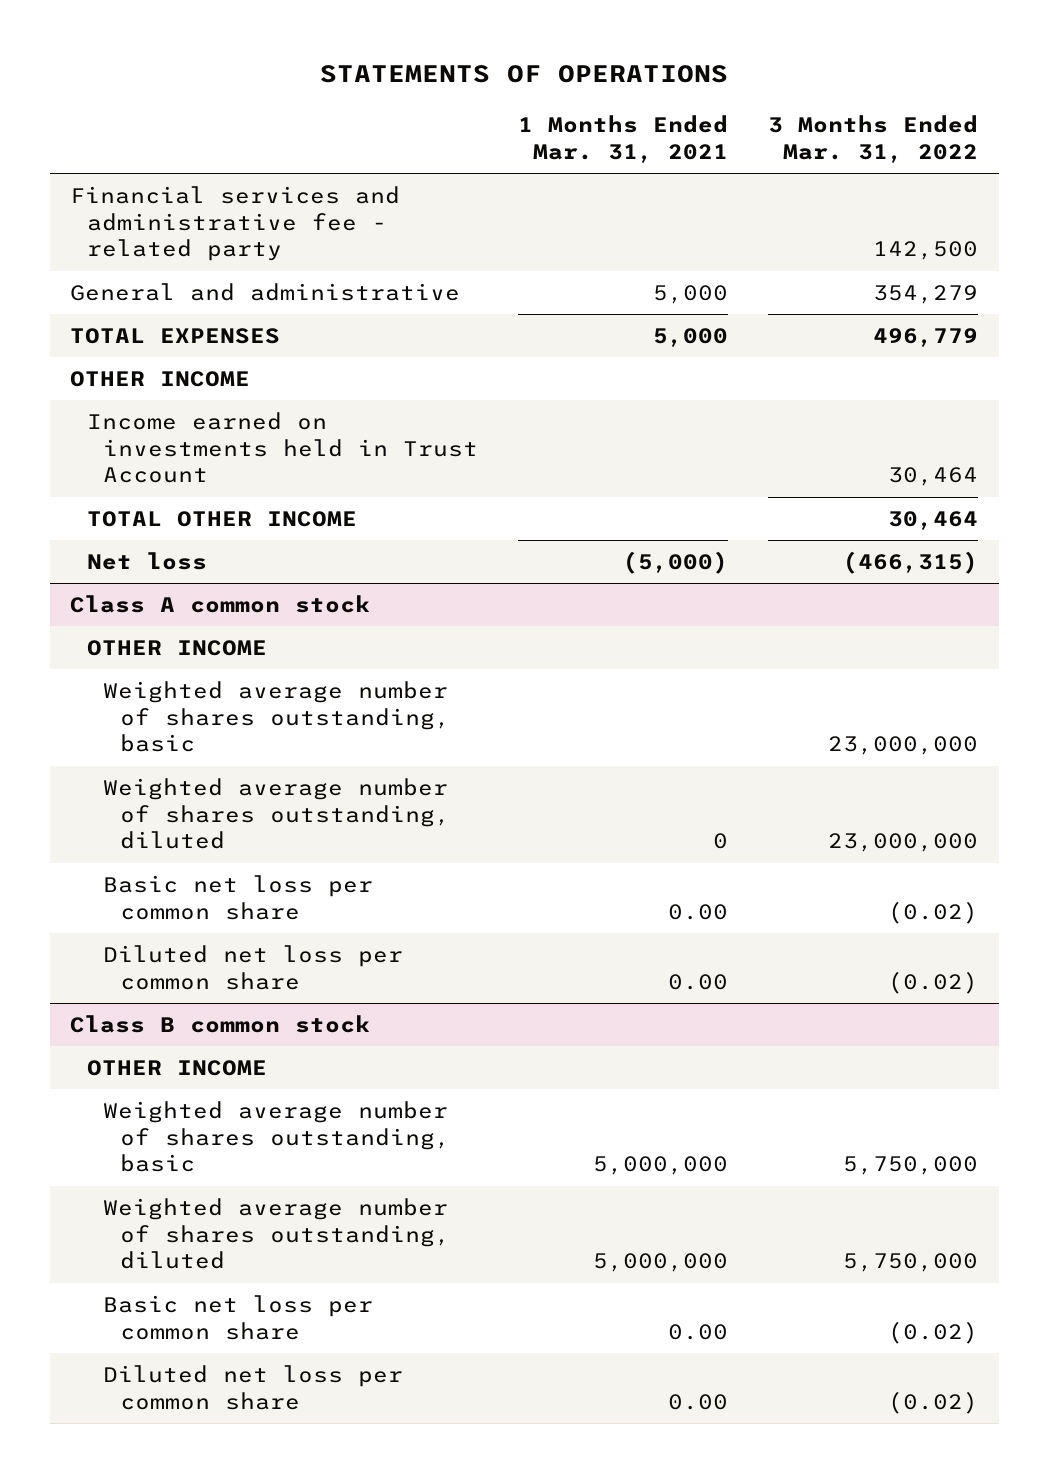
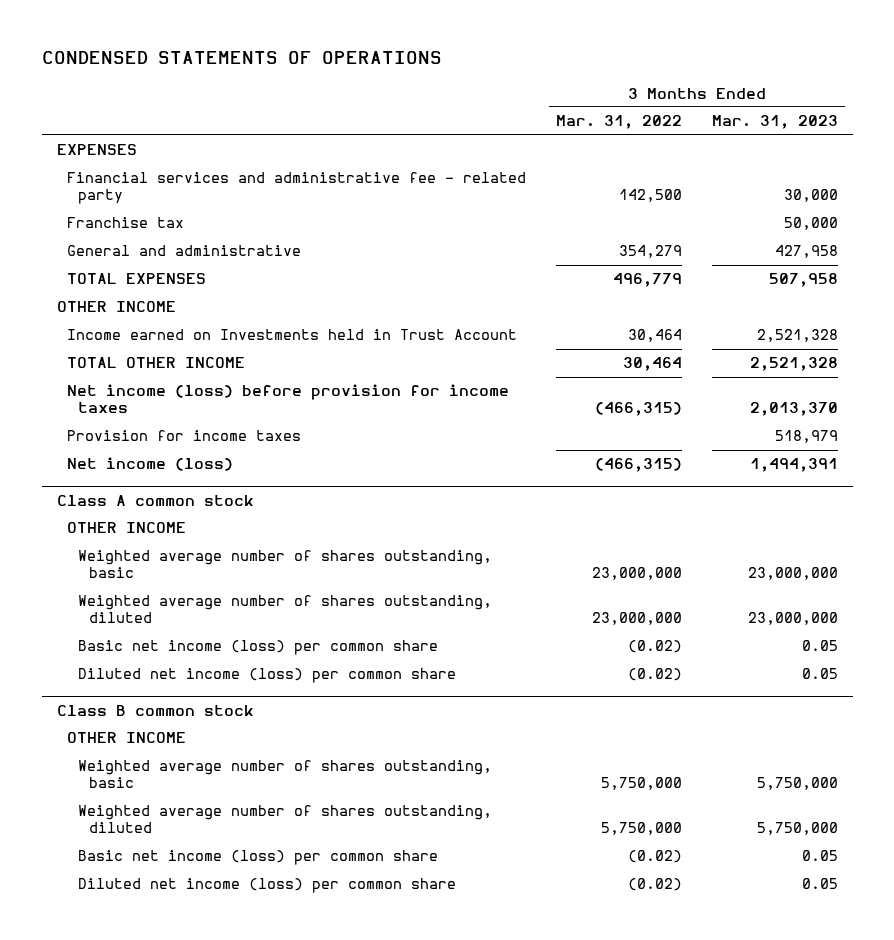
- STATEMENTS OF OPERATIONS
+ CONDENSED STATEMENTS OF OPERATIONS
- | 1 Months Ended Mar. 31, 2021 | 3 Months Ended Mar. 31, 2022
+ | 3 Months Ended Mar. 31, 2022 | 3 Months Ended Mar. 31, 2023
+ EXPENSES
+ Franchise tax | | 50,000
- Income earned on investments held in Trust Account | | 30,464
+ Income earned on Investments held in Trust Account | 30,464 | 2,521,328
- Net loss | (5,000) | (466,315)
+ Net income (loss) before provision for income taxes | (466,315) | 2,013,370
+ Provision for income taxes | | 518,979
+ Net income (loss) | (466,315) | 1,494,391
@ Class A common stock
- Basic net loss per common share | 0.00 | (0.02)
- Diluted net loss per common share | 0.00 | (0.02)
+ Basic net income (loss) per common share | (0.02) | 0.05
+ Diluted net income (loss) per common share | (0.02) | 0.05
@ Class B common stock
- Basic net loss per common share | 0.00 | (0.02)
- Diluted net loss per common share | 0.00 | (0.02)
+ Basic net income (loss) per common share | (0.02) | 0.05
+ Diluted net income (loss) per common share | (0.02) | 0.05

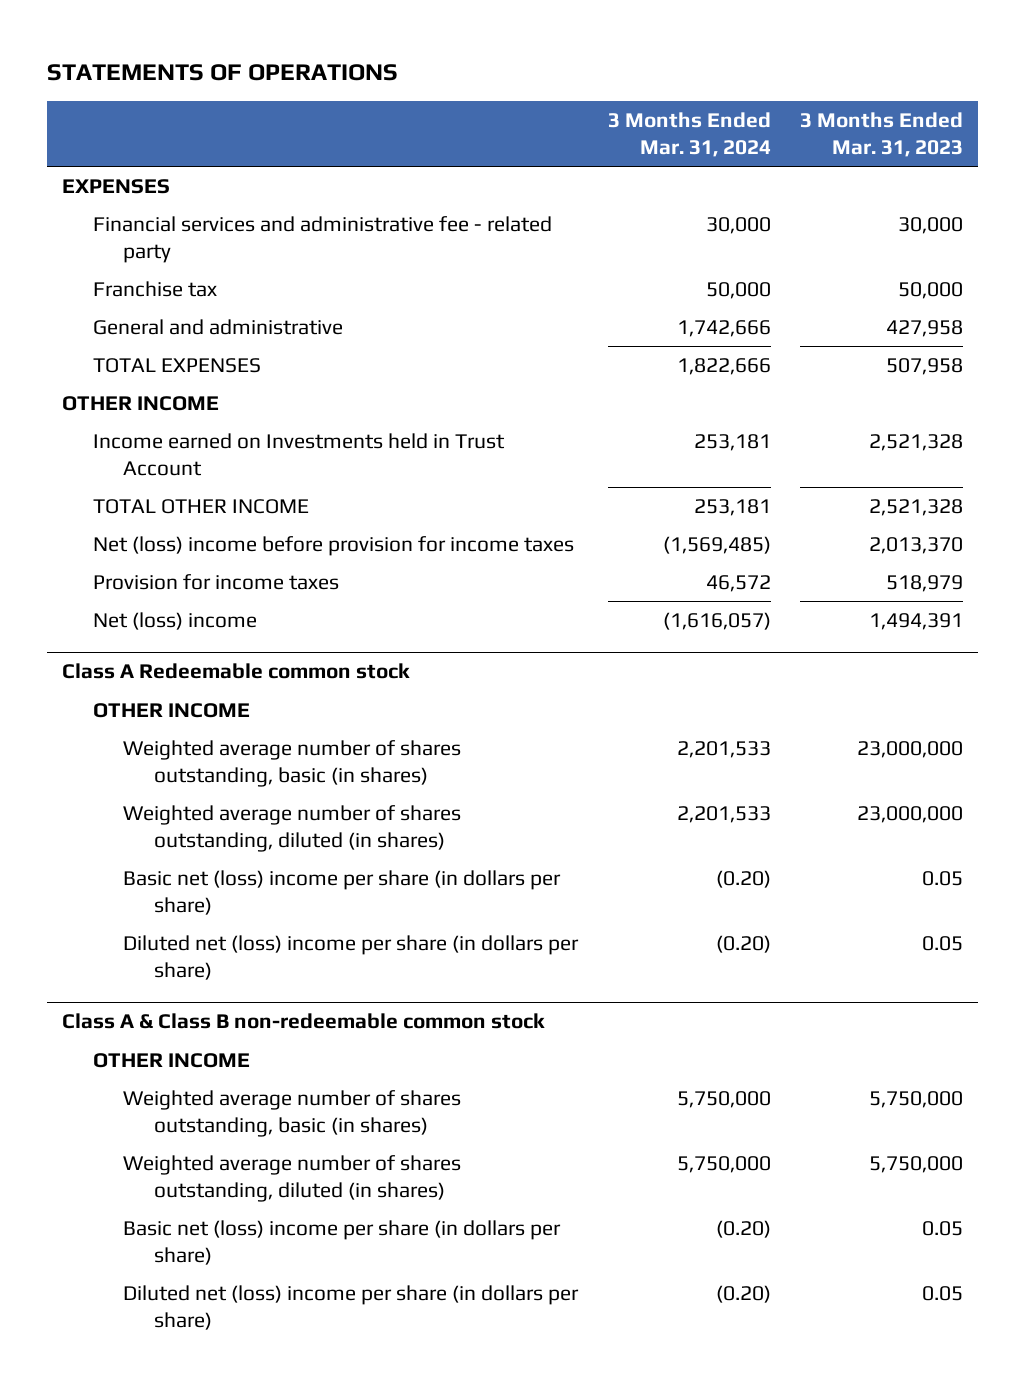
- CONDENSED STATEMENTS OF OPERATIONS
+ STATEMENTS OF OPERATIONS
- | 3 Months Ended Mar. 31, 2022 | 3 Months Ended Mar. 31, 2023
+ | 3 Months Ended Mar. 31, 2024 | 3 Months Ended Mar. 31, 2023
- Net income (loss) before provision for income taxes | (466,315) | 2,013,370
+ Net (loss) income before provision for income taxes | (1,569,485) | 2,013,370
- Net income (loss) | (466,315) | 1,494,391
- Class A common stock
+ Net (loss) income | (1,616,057) | 1,494,391
+ Class A Redeemable common stock
- Weighted average number of shares outstanding, basic | 23,000,000 | 23,000,000
- Weighted average number of shares outstanding, diluted | 23,000,000 | 23,000,000
- Basic net income (loss) per common share | (0.02) | 0.05
- Diluted net income (loss) per common share | (0.02) | 0.05
- Class B common stock
+ Weighted average number of shares outstanding, basic (in shares) | 2,201,533 | 23,000,000
+ Weighted average number of shares outstanding, diluted (in shares) | 2,201,533 | 23,000,000
+ Basic net (loss) income per share (in dollars per share) | (0.20) | 0.05
+ Diluted net (loss) income per share (in dollars per share) | (0.20) | 0.05
+ Class A & Class B non-redeemable common stock
- Weighted average number of shares outstanding, basic | 5,750,000 | 5,750,000
- Weighted average number of shares outstanding, diluted | 5,750,000 | 5,750,000
- Basic net income (loss) per common share | (0.02) | 0.05
- Diluted net income (loss) per common share | (0.02) | 0.05
+ Weighted average number of shares outstanding, basic (in shares) | 5,750,000 | 5,750,000
+ Weighted average number of shares outstanding, diluted (in shares) | 5,750,000 | 5,750,000
+ Basic net (loss) income per share (in dollars per share) | (0.20) | 0.05
+ Diluted net (loss) income per share (in dollars per share) | (0.20) | 0.05

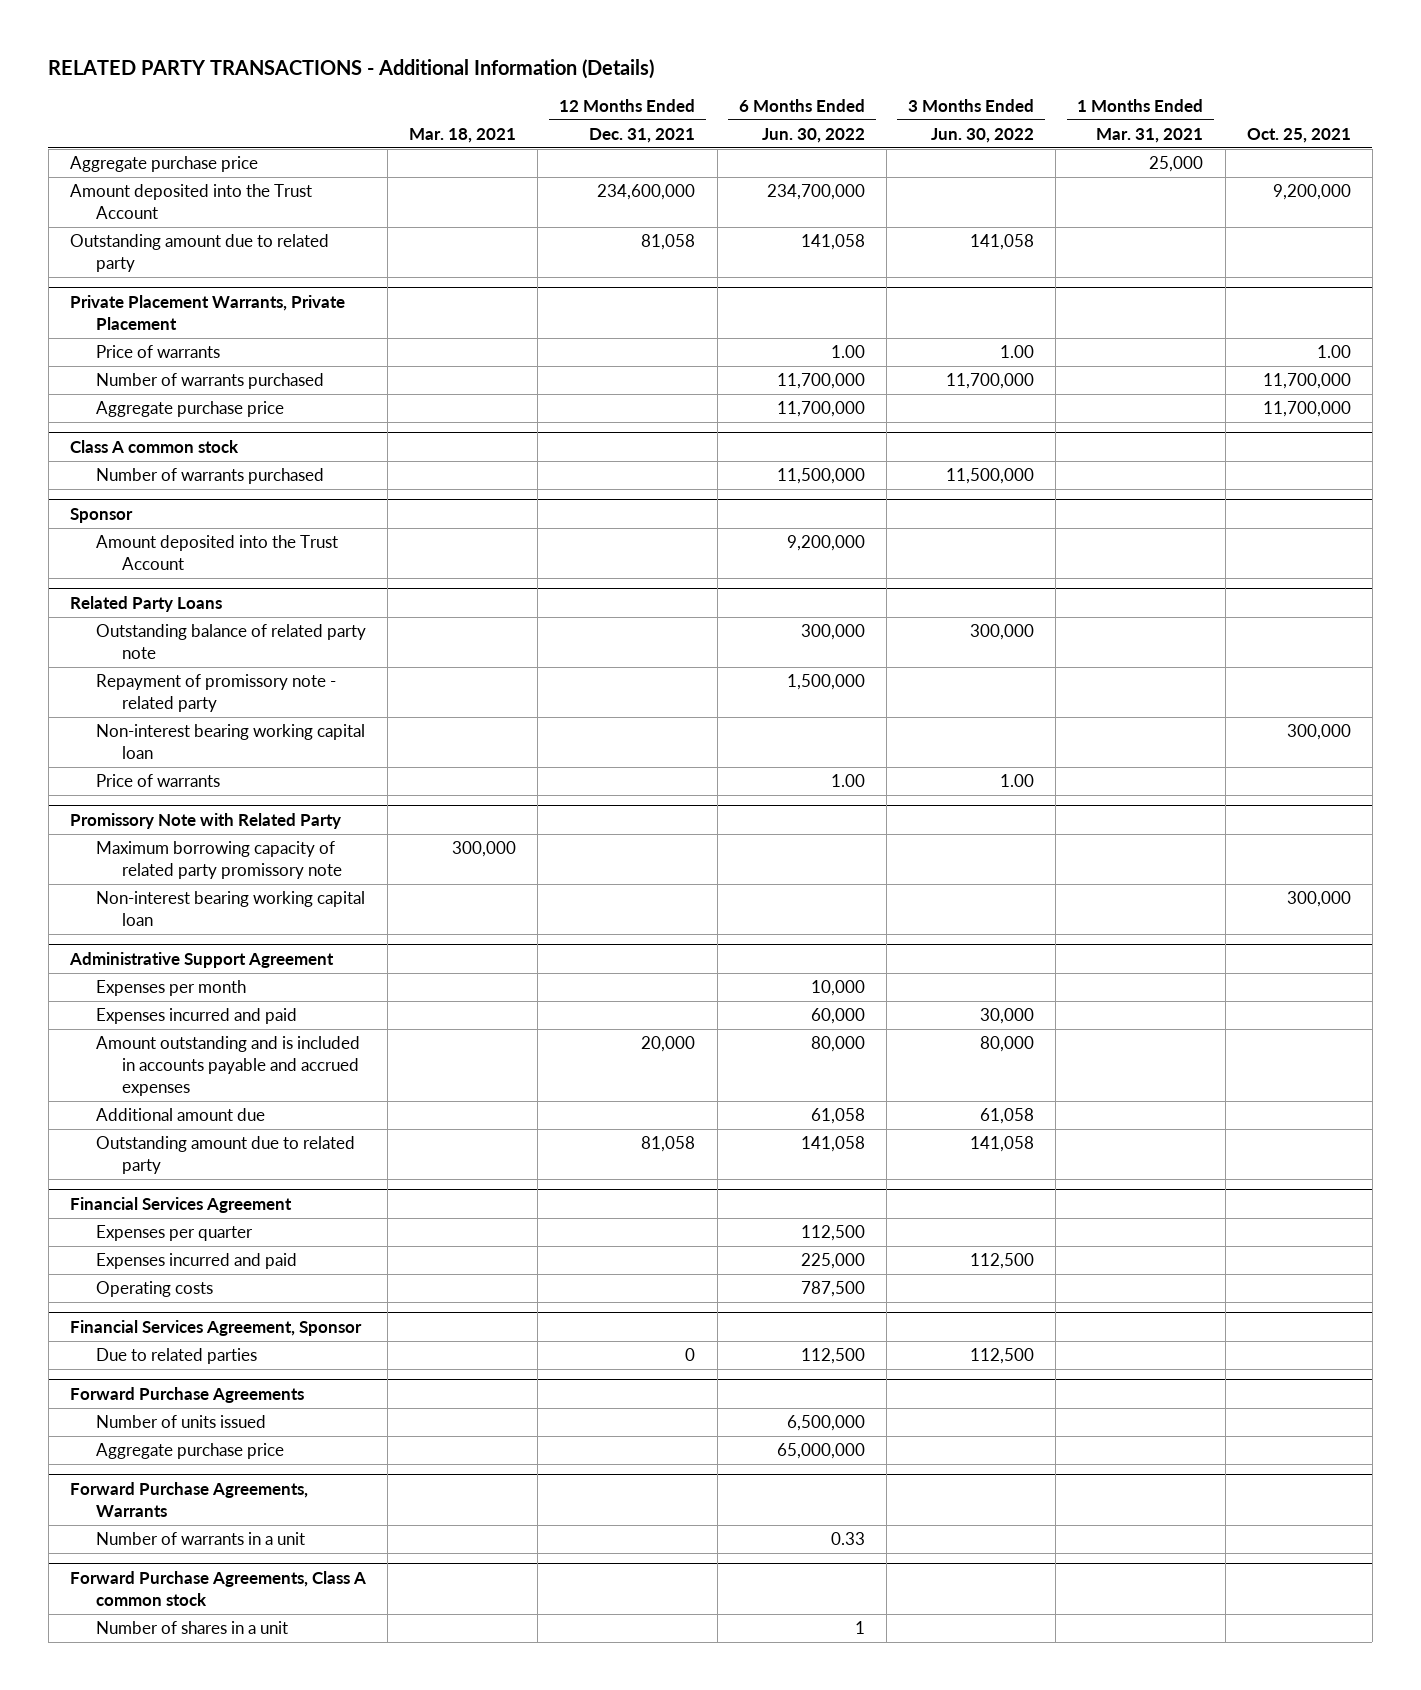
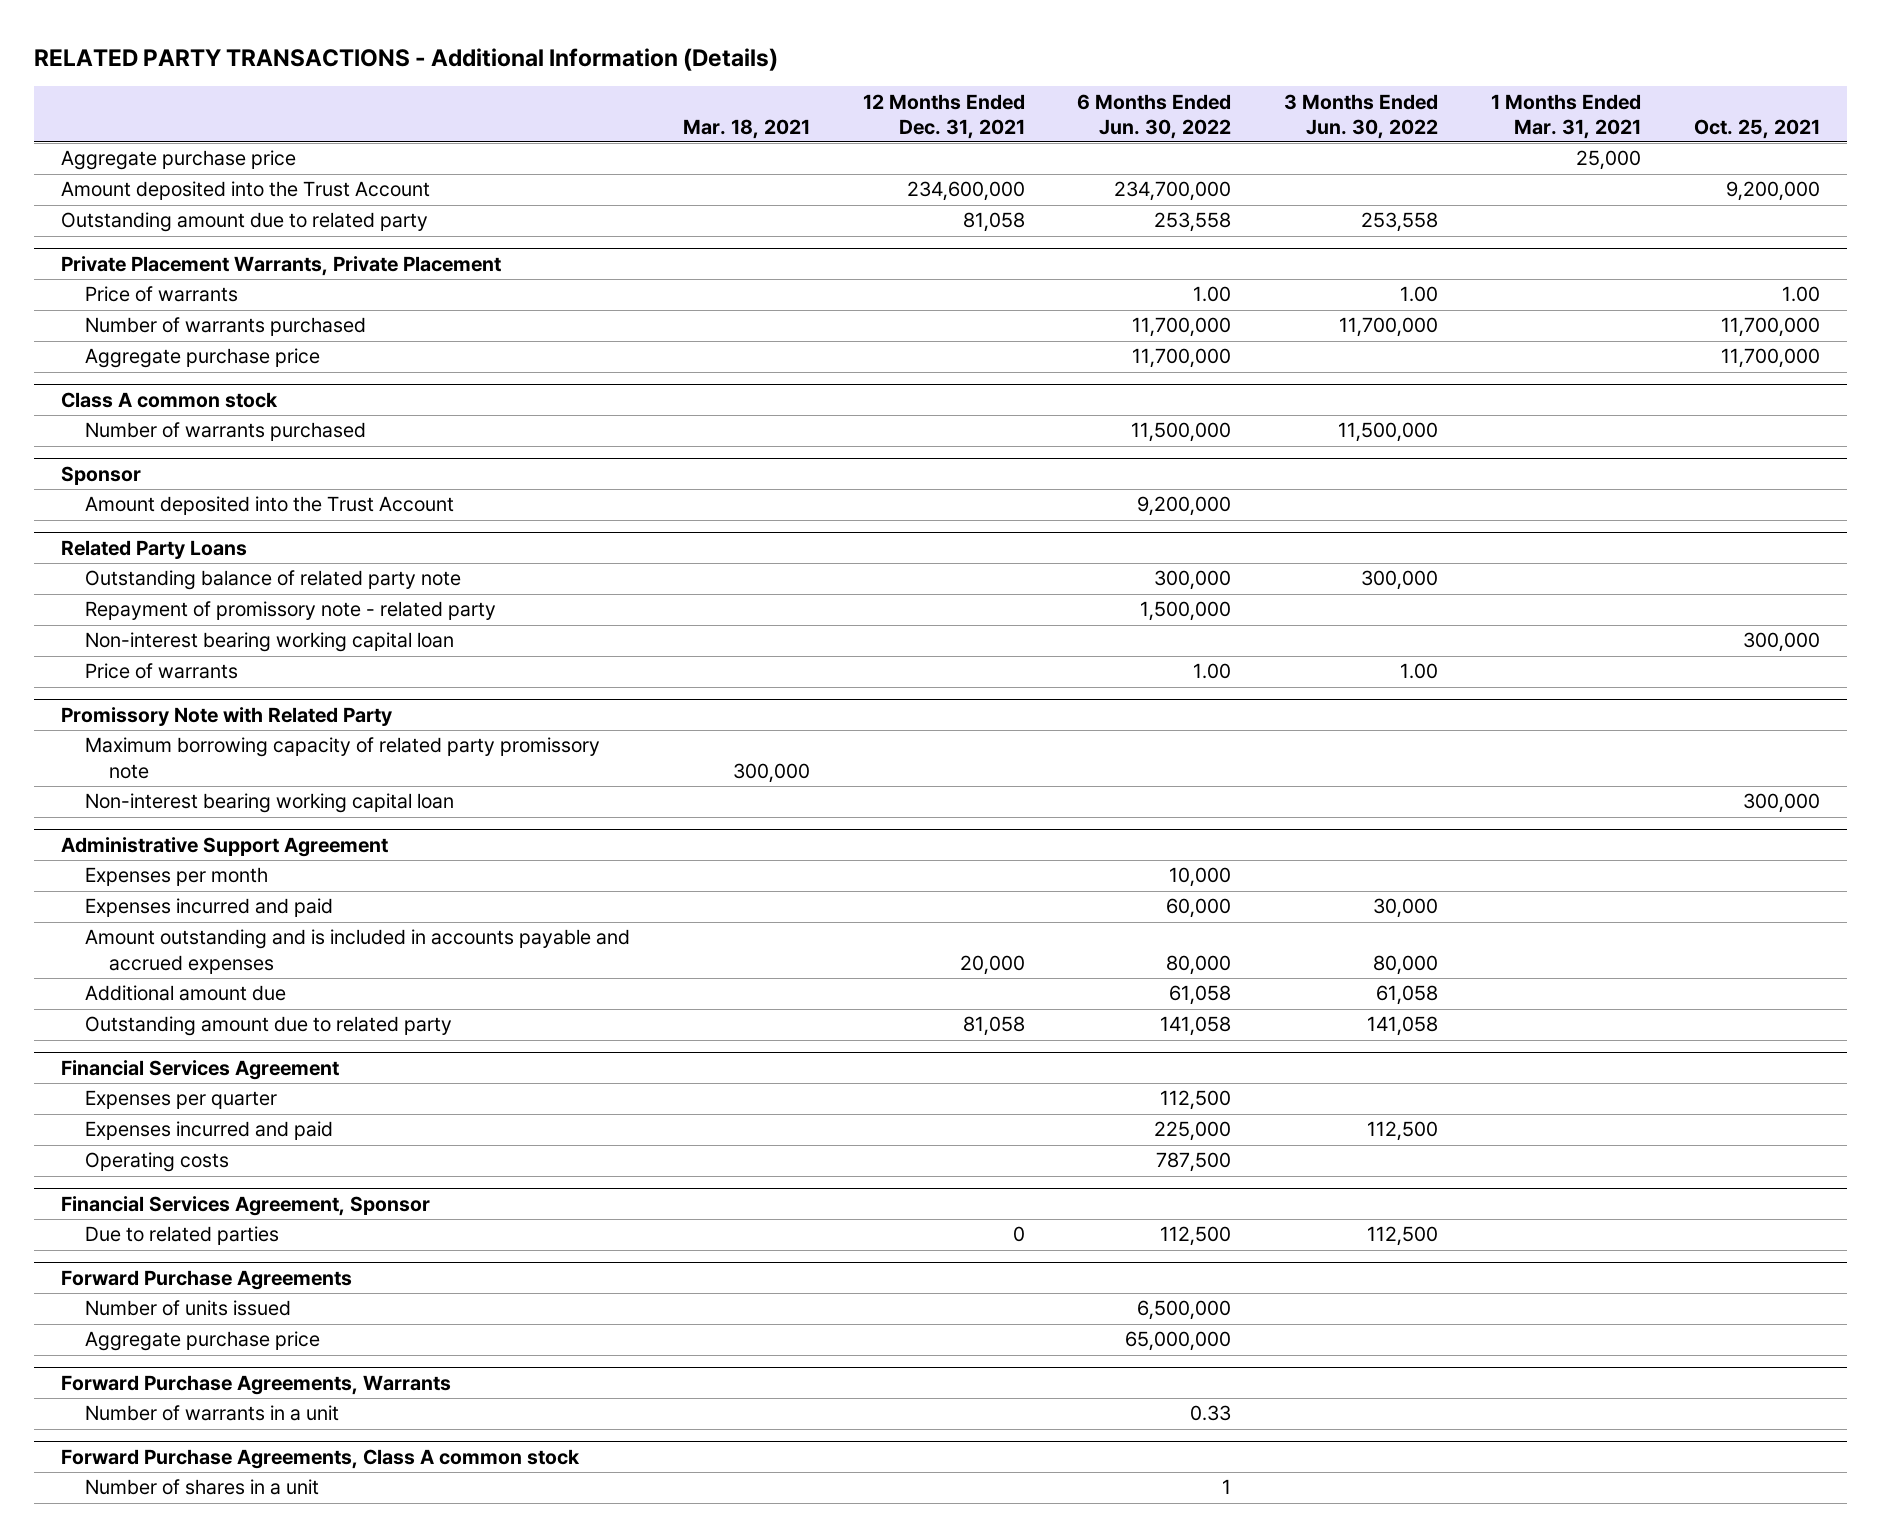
- Outstanding amount due to related party | | 81,058 | 141,058 | 141,058 | |
+ Outstanding amount due to related party | | 81,058 | 253,558 | 253,558 | |

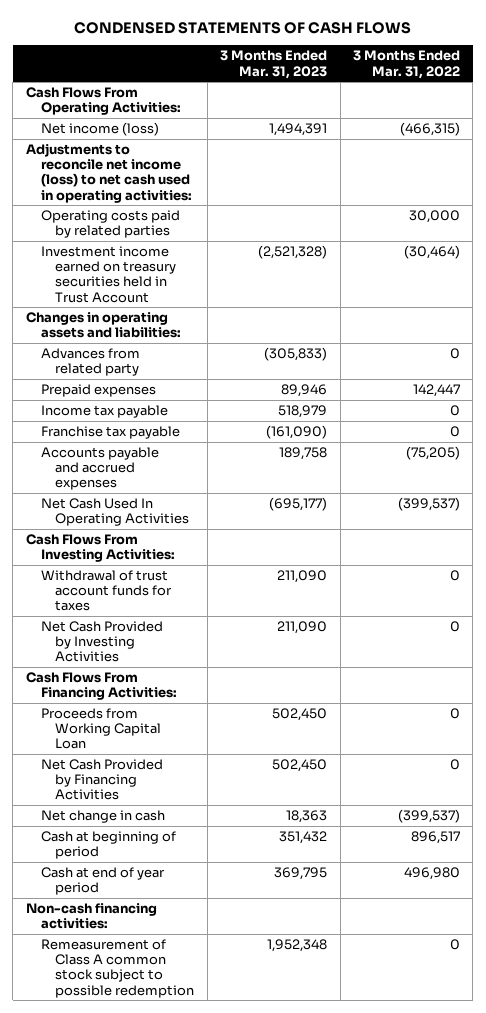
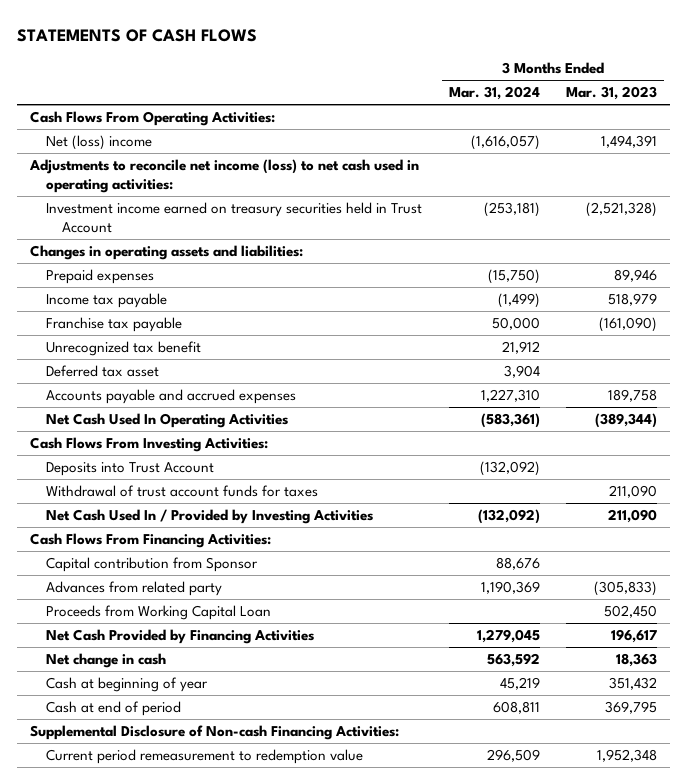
- CONDENSED STATEMENTS OF CASH FLOWS
+ STATEMENTS OF CASH FLOWS
- | 3 Months Ended Mar. 31, 2023 | 3 Months Ended Mar. 31, 2022
+ | 3 Months Ended Mar. 31, 2024 | 3 Months Ended Mar. 31, 2023
- Net income (loss) | 1,494,391 | (466,315)
+ Net (loss) income | (1,616,057) | 1,494,391
- Operating costs paid by related parties | | 30,000
+ Unrecognized tax benefit | 21,912 |
+ Deferred tax asset | 3,904 |
- Net Cash Used In Operating Activities | (695,177) | (399,537)
+ Net Cash Used In Operating Activities | (583,361) | (389,344)
+ Deposits into Trust Account | (132,092) |
- Net Cash Provided by Investing Activities | 211,090 | 0
+ Net Cash Used In / Provided by Investing Activities | (132,092) | 211,090
+ Capital contribution from Sponsor | 88,676 |
moved down: Advances from related party | 1,190,369 | (305,833)
- Net Cash Provided by Financing Activities | 502,450 | 0
+ Net Cash Provided by Financing Activities | 1,279,045 | 196,617
- Cash at beginning of period | 351,432 | 896,517
- Cash at end of year period | 369,795 | 496,980
- Non-cash financing activities:
- Remeasurement of Class A common stock subject to possible redemption | 1,952,348 | 0
+ Cash at beginning of year | 45,219 | 351,432
+ Cash at end of period | 608,811 | 369,795
+ Supplemental Disclosure of Non-cash Financing Activities:
+ Current period remeasurement to redemption value | 296,509 | 1,952,348

